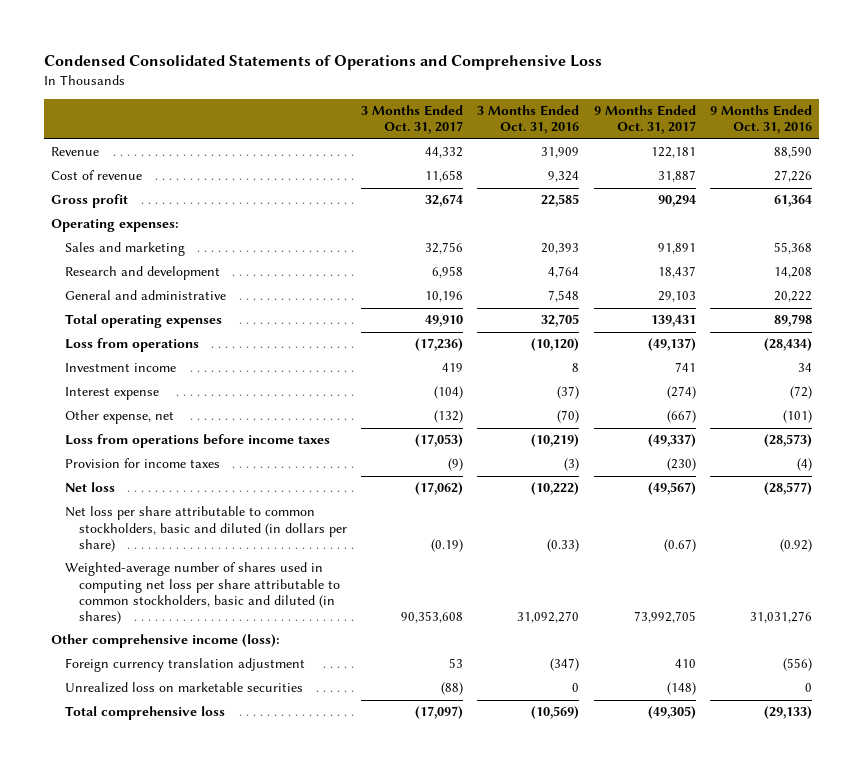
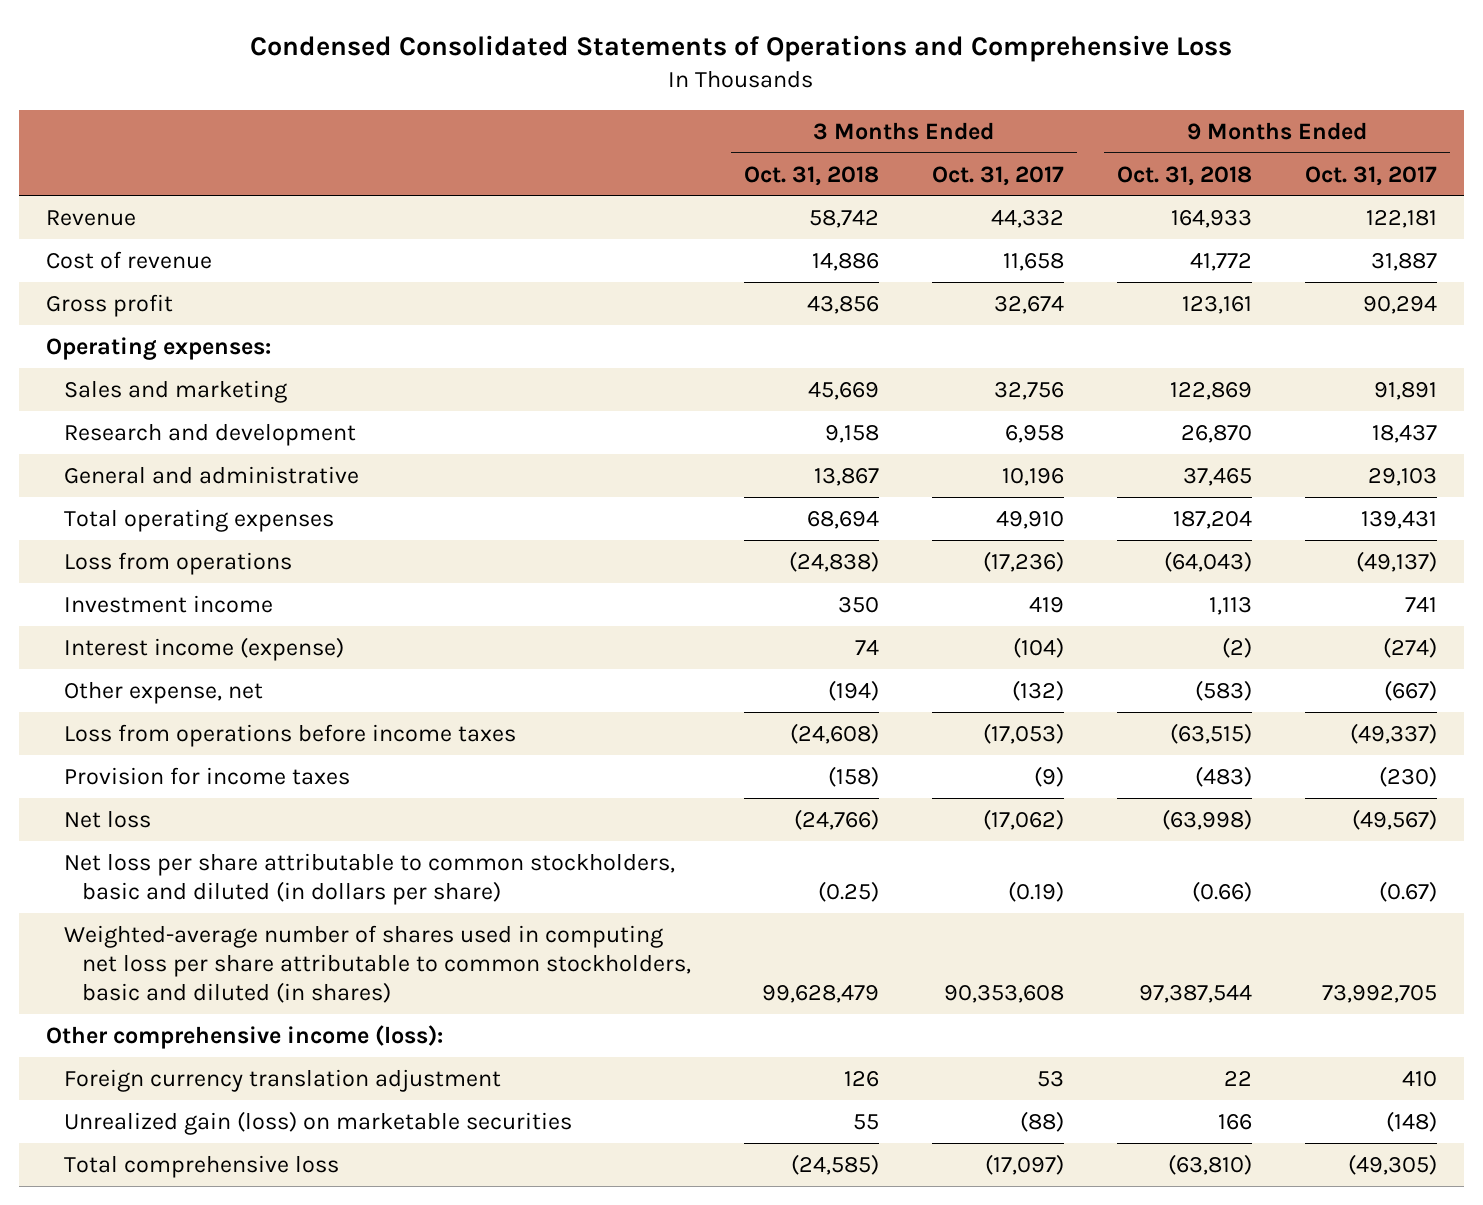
- | 3 Months Ended Oct. 31, 2017 | 3 Months Ended Oct. 31, 2016 | 9 Months Ended Oct. 31, 2017 | 9 Months Ended Oct. 31, 2016
+ | 3 Months Ended Oct. 31, 2018 | 3 Months Ended Oct. 31, 2017 | 9 Months Ended Oct. 31, 2018 | 9 Months Ended Oct. 31, 2017
- Interest expense | (104) | (37) | (274) | (72)
+ Interest income (expense) | 74 | (104) | (2) | (274)
- Unrealized loss on marketable securities | (88) | 0 | (148) | 0
+ Unrealized gain (loss) on marketable securities | 55 | (88) | 166 | (148)

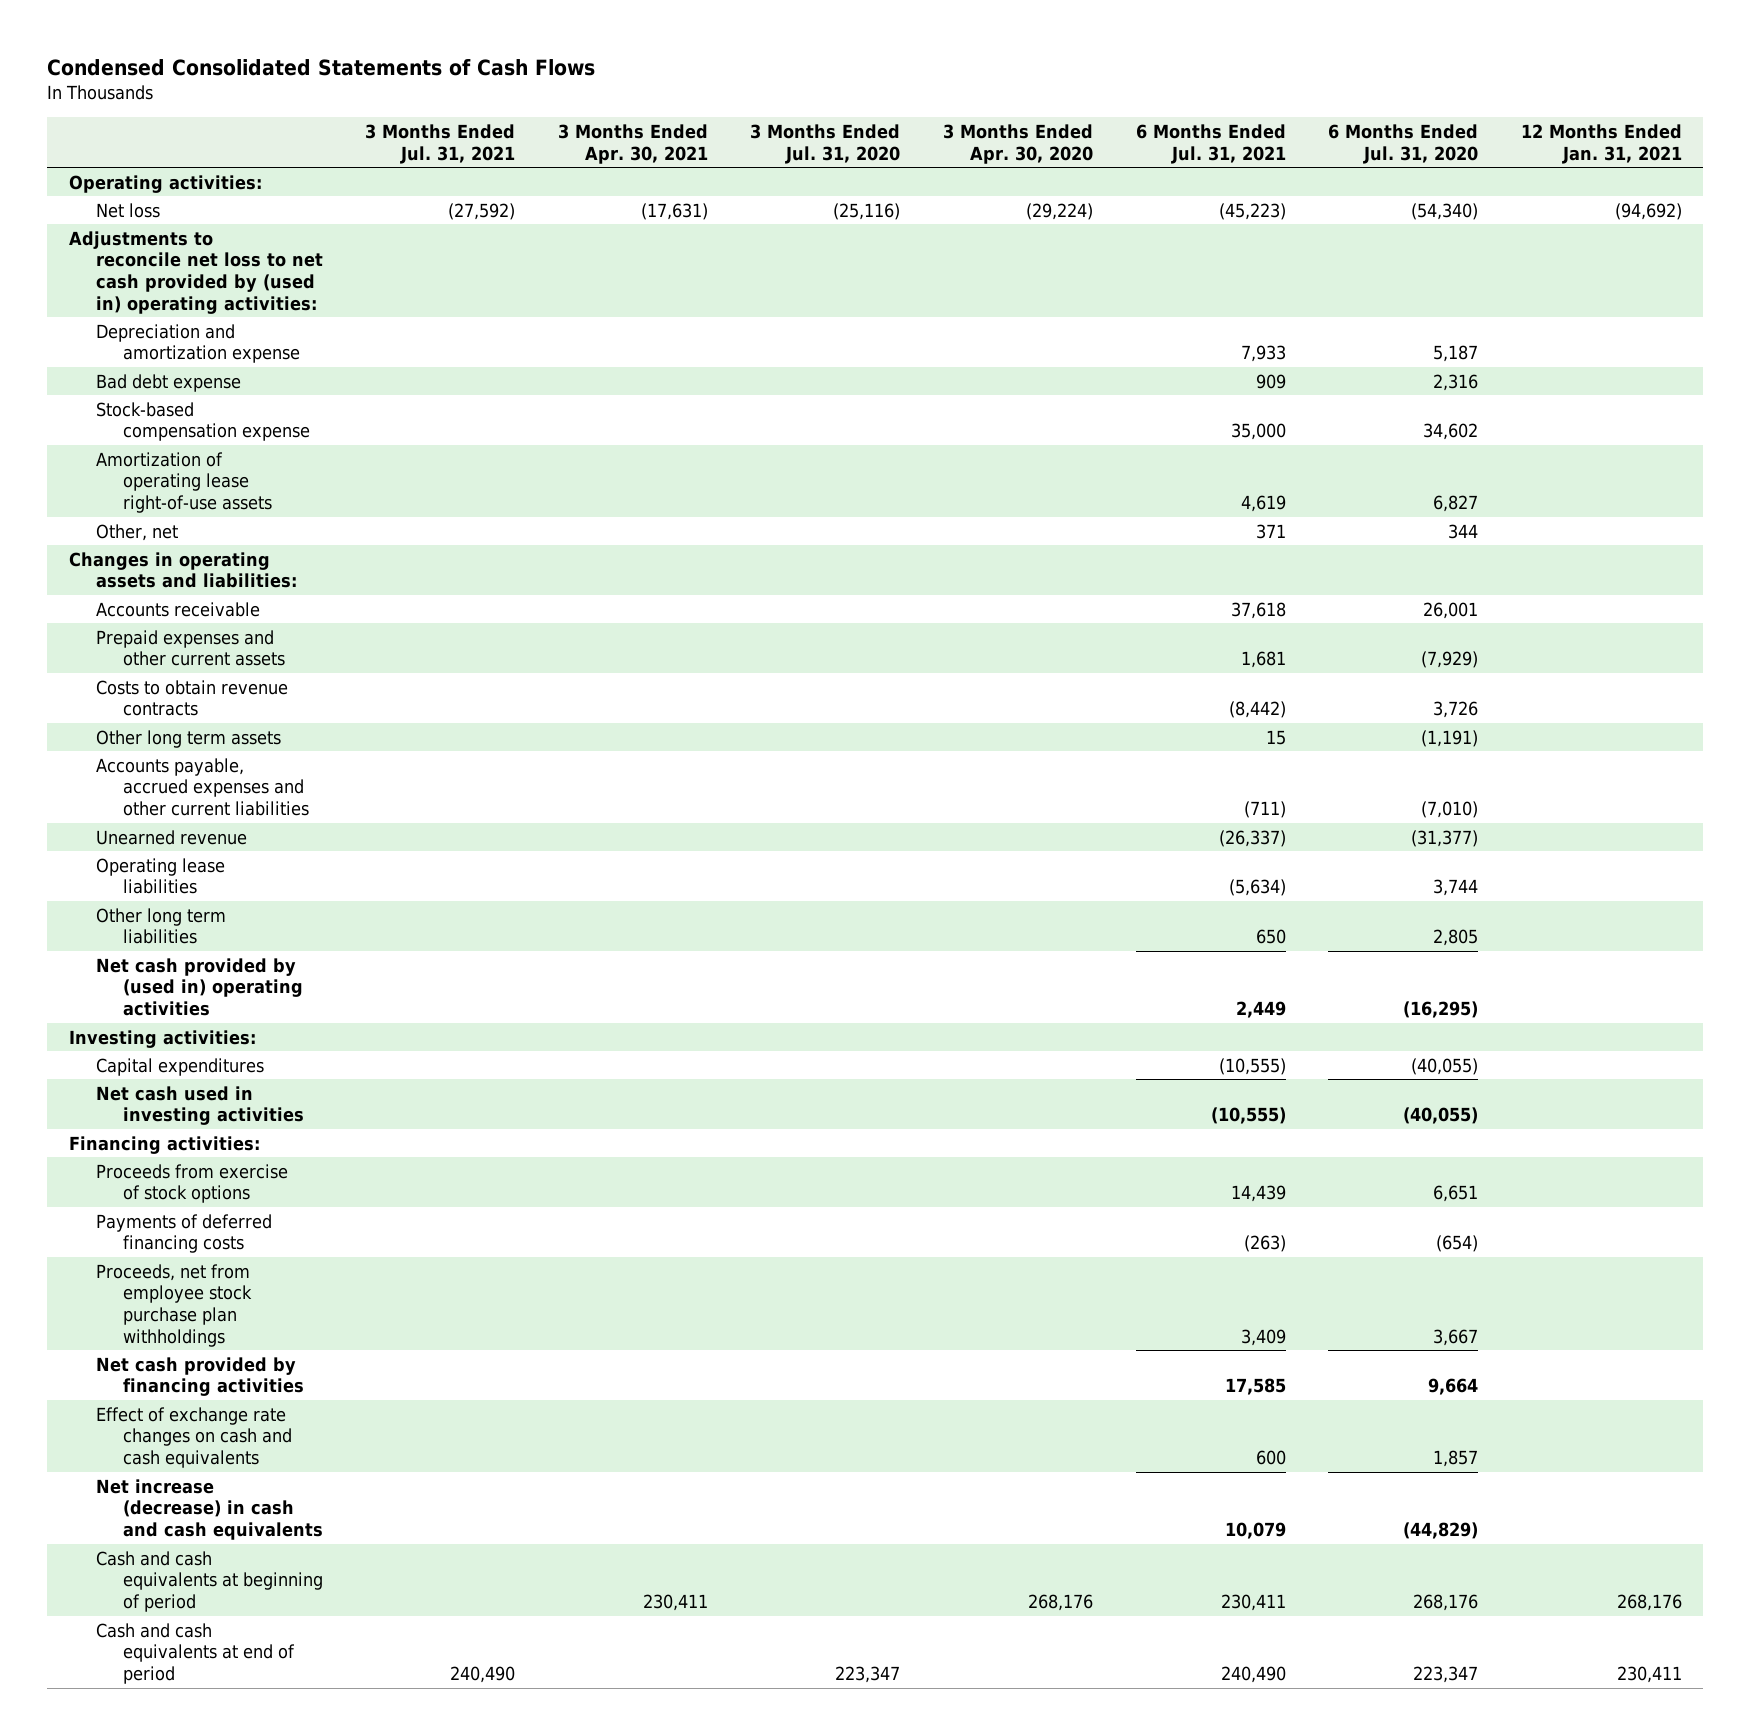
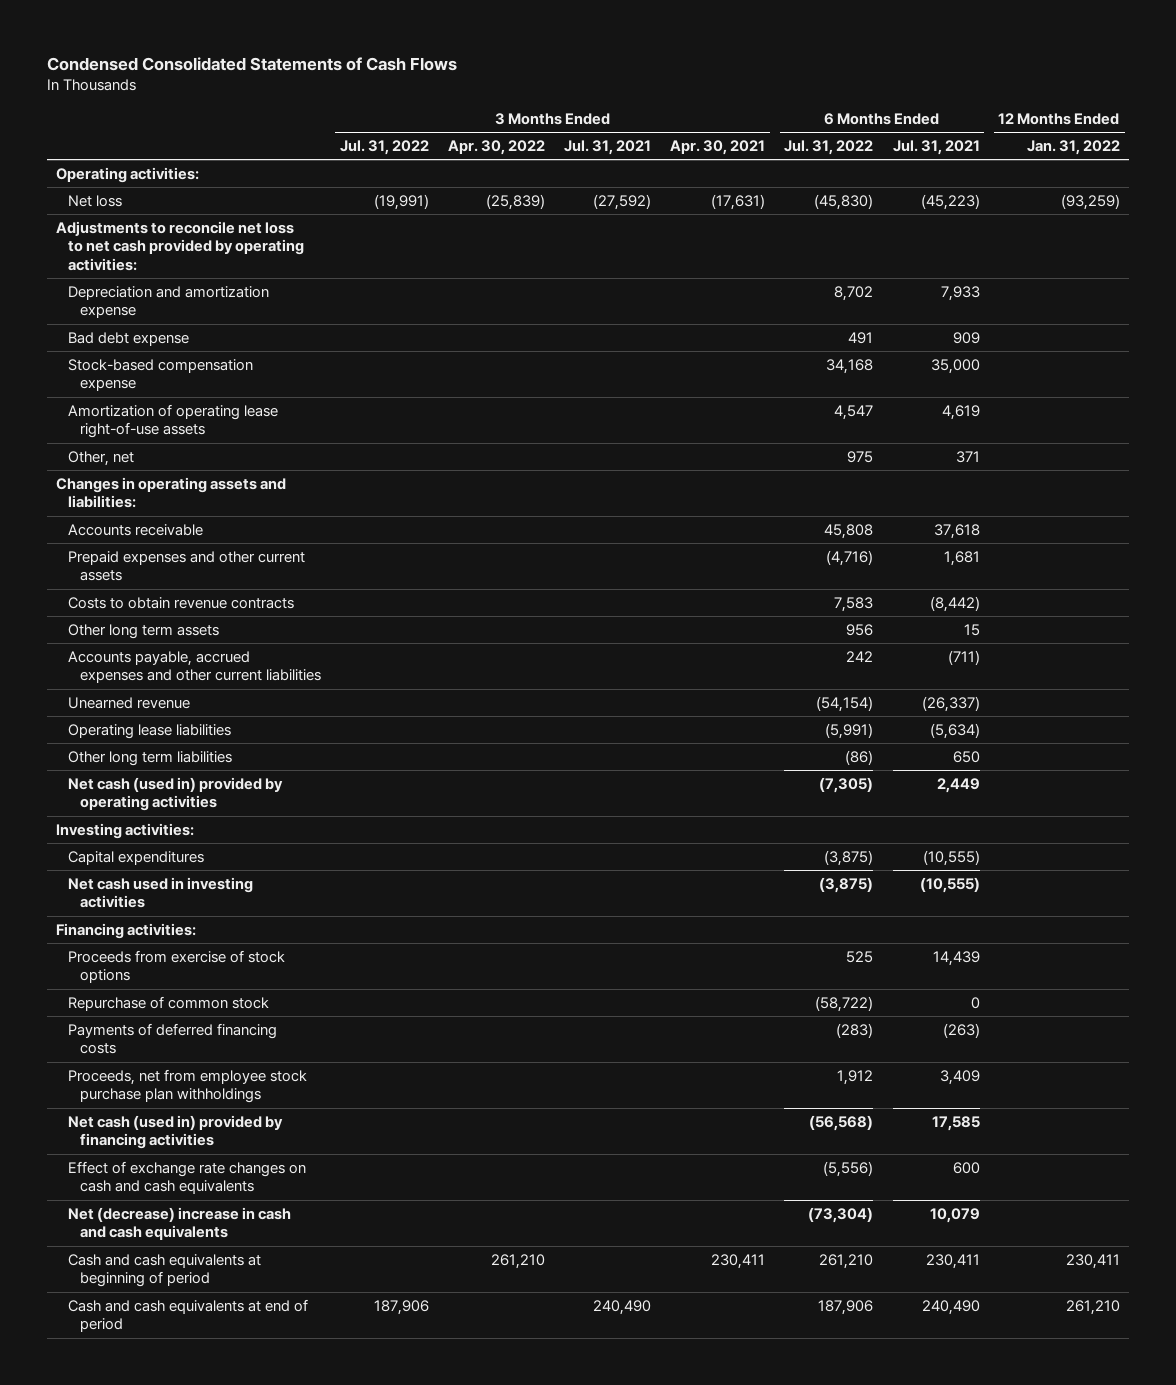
- | 3 Months Ended Jul. 31, 2021 | 3 Months Ended Apr. 30, 2021 | 3 Months Ended Jul. 31, 2020 | 3 Months Ended Apr. 30, 2020 | 6 Months Ended Jul. 31, 2021 | 6 Months Ended Jul. 31, 2020 | 12 Months Ended Jan. 31, 2021
+ | 3 Months Ended Jul. 31, 2022 | 3 Months Ended Apr. 30, 2022 | 3 Months Ended Jul. 31, 2021 | 3 Months Ended Apr. 30, 2021 | 6 Months Ended Jul. 31, 2022 | 6 Months Ended Jul. 31, 2021 | 12 Months Ended Jan. 31, 2022
- Adjustments to reconcile net loss to net cash provided by (used in) operating activities:
+ Adjustments to reconcile net loss to net cash provided by operating activities:
- Net cash provided by (used in) operating activities | | | | | 2,449 | (16,295) |
+ Net cash (used in) provided by operating activities | | | | | (7,305) | 2,449 |
+ Repurchase of common stock | | | | | (58,722) | 0 |
- Net cash provided by financing activities | | | | | 17,585 | 9,664 |
+ Net cash (used in) provided by financing activities | | | | | (56,568) | 17,585 |
- Net increase (decrease) in cash and cash equivalents | | | | | 10,079 | (44,829) |
+ Net (decrease) increase in cash and cash equivalents | | | | | (73,304) | 10,079 |

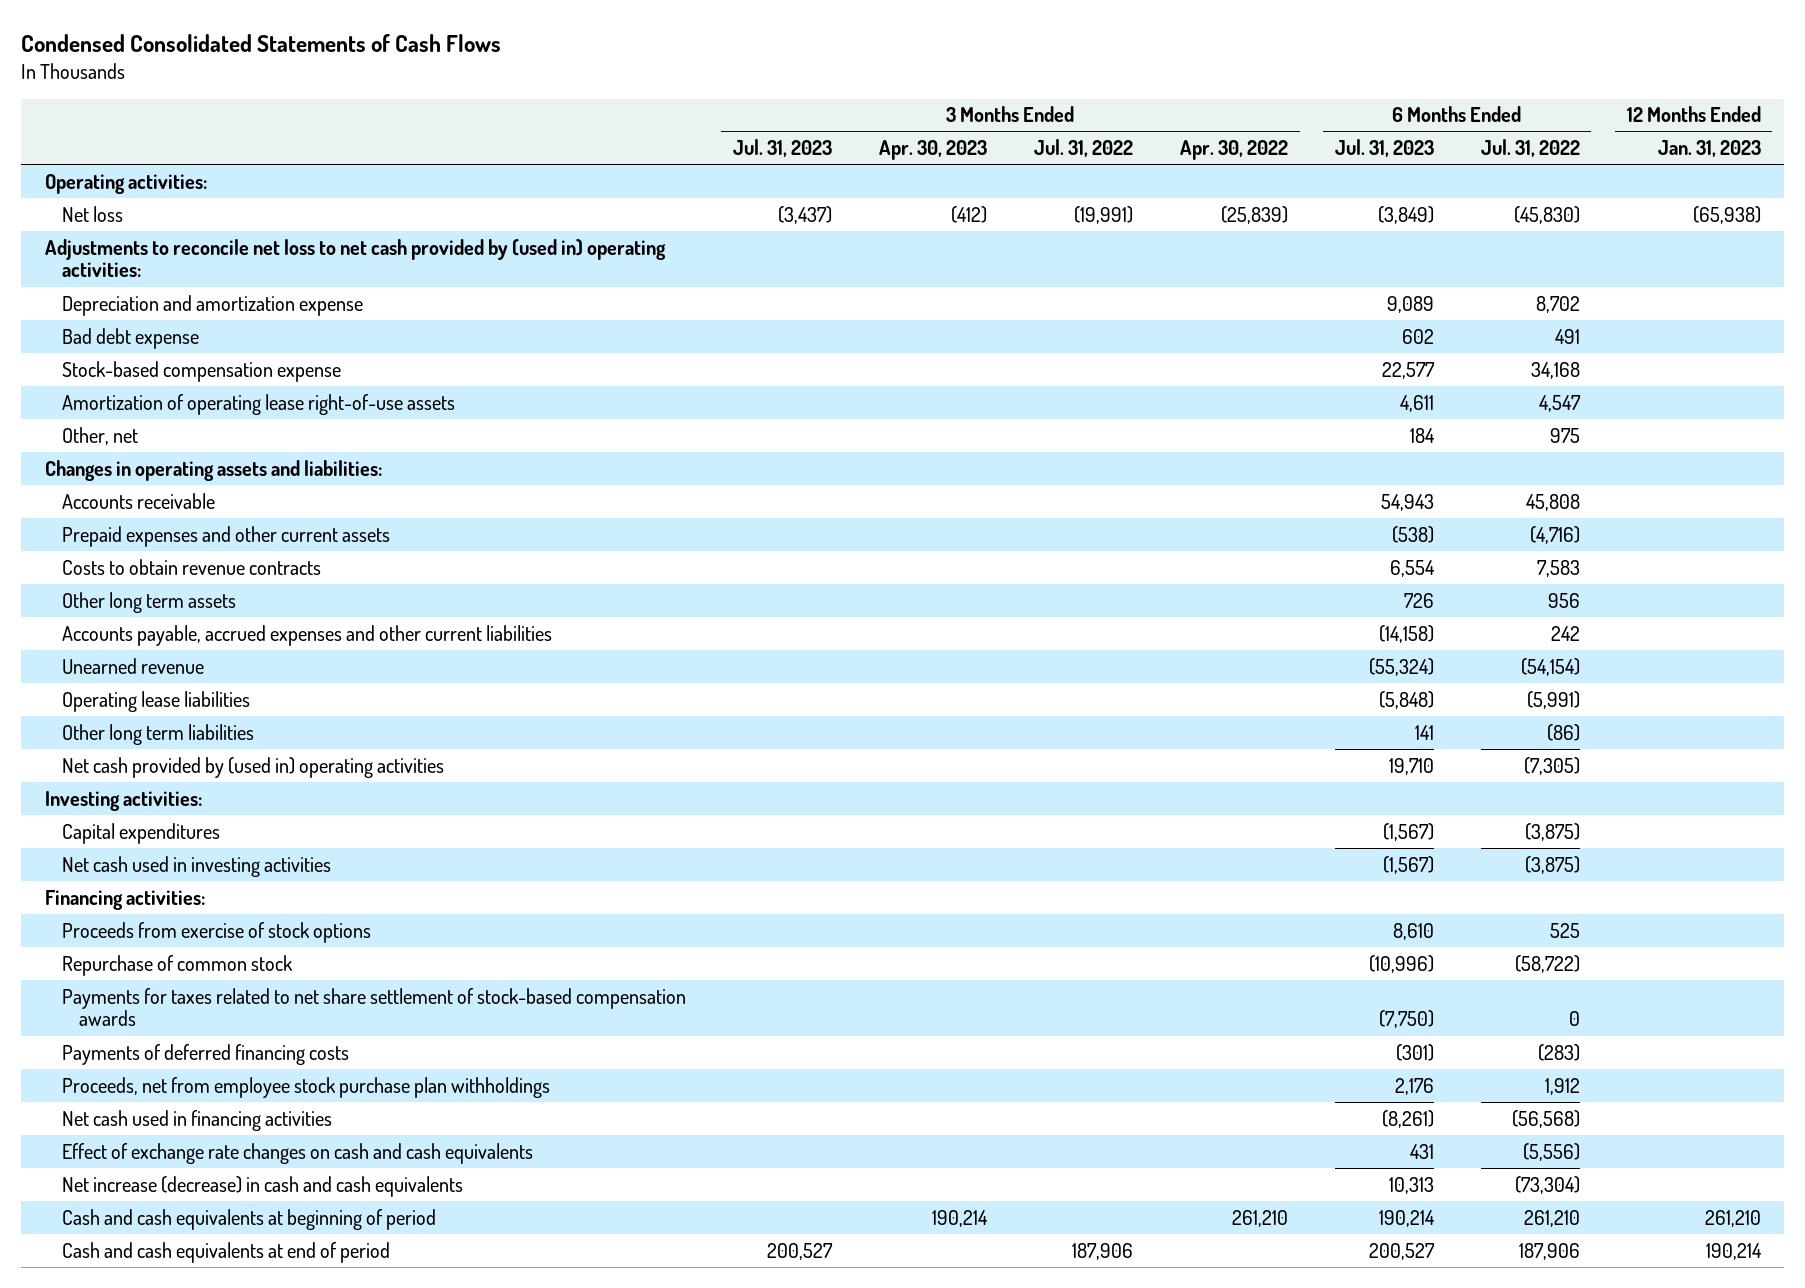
- | 3 Months Ended Jul. 31, 2022 | 3 Months Ended Apr. 30, 2022 | 3 Months Ended Jul. 31, 2021 | 3 Months Ended Apr. 30, 2021 | 6 Months Ended Jul. 31, 2022 | 6 Months Ended Jul. 31, 2021 | 12 Months Ended Jan. 31, 2022
+ | 3 Months Ended Jul. 31, 2023 | 3 Months Ended Apr. 30, 2023 | 3 Months Ended Jul. 31, 2022 | 3 Months Ended Apr. 30, 2022 | 6 Months Ended Jul. 31, 2023 | 6 Months Ended Jul. 31, 2022 | 12 Months Ended Jan. 31, 2023
- Adjustments to reconcile net loss to net cash provided by operating activities:
+ Adjustments to reconcile net loss to net cash provided by (used in) operating activities:
- Net cash (used in) provided by operating activities | | | | | (7,305) | 2,449 |
+ Net cash provided by (used in) operating activities | | | | | 19,710 | (7,305) |
+ Payments for taxes related to net share settlement of stock-based compensation awards | | | | | (7,750) | 0 |
- Net cash (used in) provided by financing activities | | | | | (56,568) | 17,585 |
+ Net cash used in financing activities | | | | | (8,261) | (56,568) |
- Net (decrease) increase in cash and cash equivalents | | | | | (73,304) | 10,079 |
+ Net increase (decrease) in cash and cash equivalents | | | | | 10,313 | (73,304) |

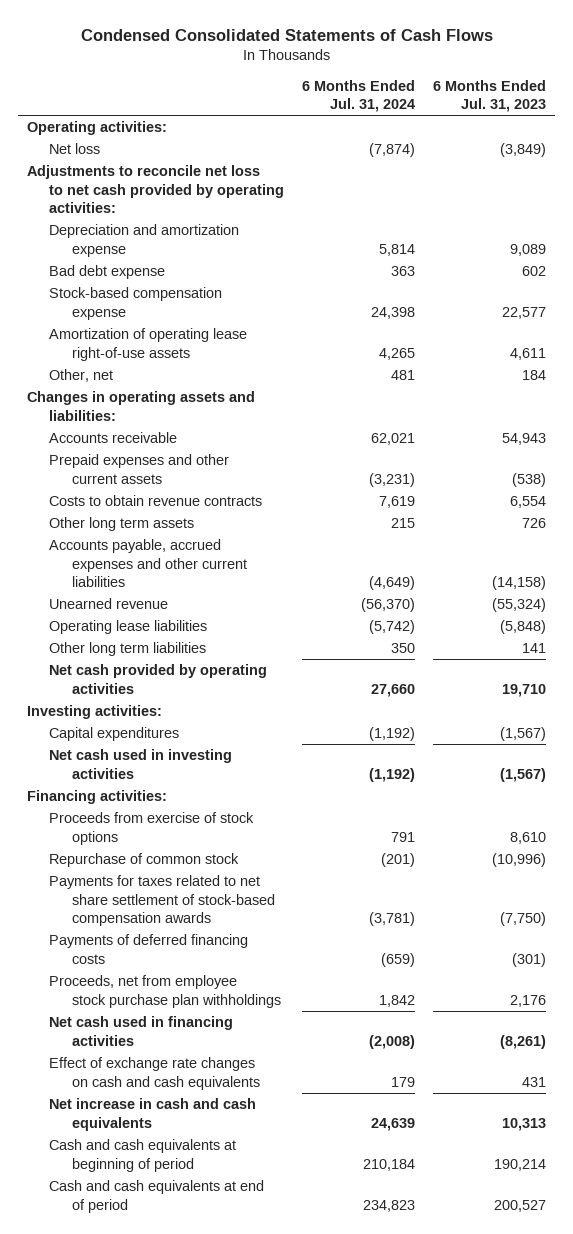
- | 3 Months Ended Jul. 31, 2023 | 3 Months Ended Apr. 30, 2023 | 3 Months Ended Jul. 31, 2022 | 3 Months Ended Apr. 30, 2022 | 6 Months Ended Jul. 31, 2023 | 6 Months Ended Jul. 31, 2022 | 12 Months Ended Jan. 31, 2023
+ | 6 Months Ended Jul. 31, 2024 | 6 Months Ended Jul. 31, 2023
- Adjustments to reconcile net loss to net cash provided by (used in) operating activities:
+ Adjustments to reconcile net loss to net cash provided by operating activities:
- Net cash provided by (used in) operating activities | | | | | 19,710 | (7,305) |
+ Net cash provided by operating activities | 27,660 | 19,710
- Net increase (decrease) in cash and cash equivalents | | | | | 10,313 | (73,304) |
+ Net increase in cash and cash equivalents | 24,639 | 10,313

